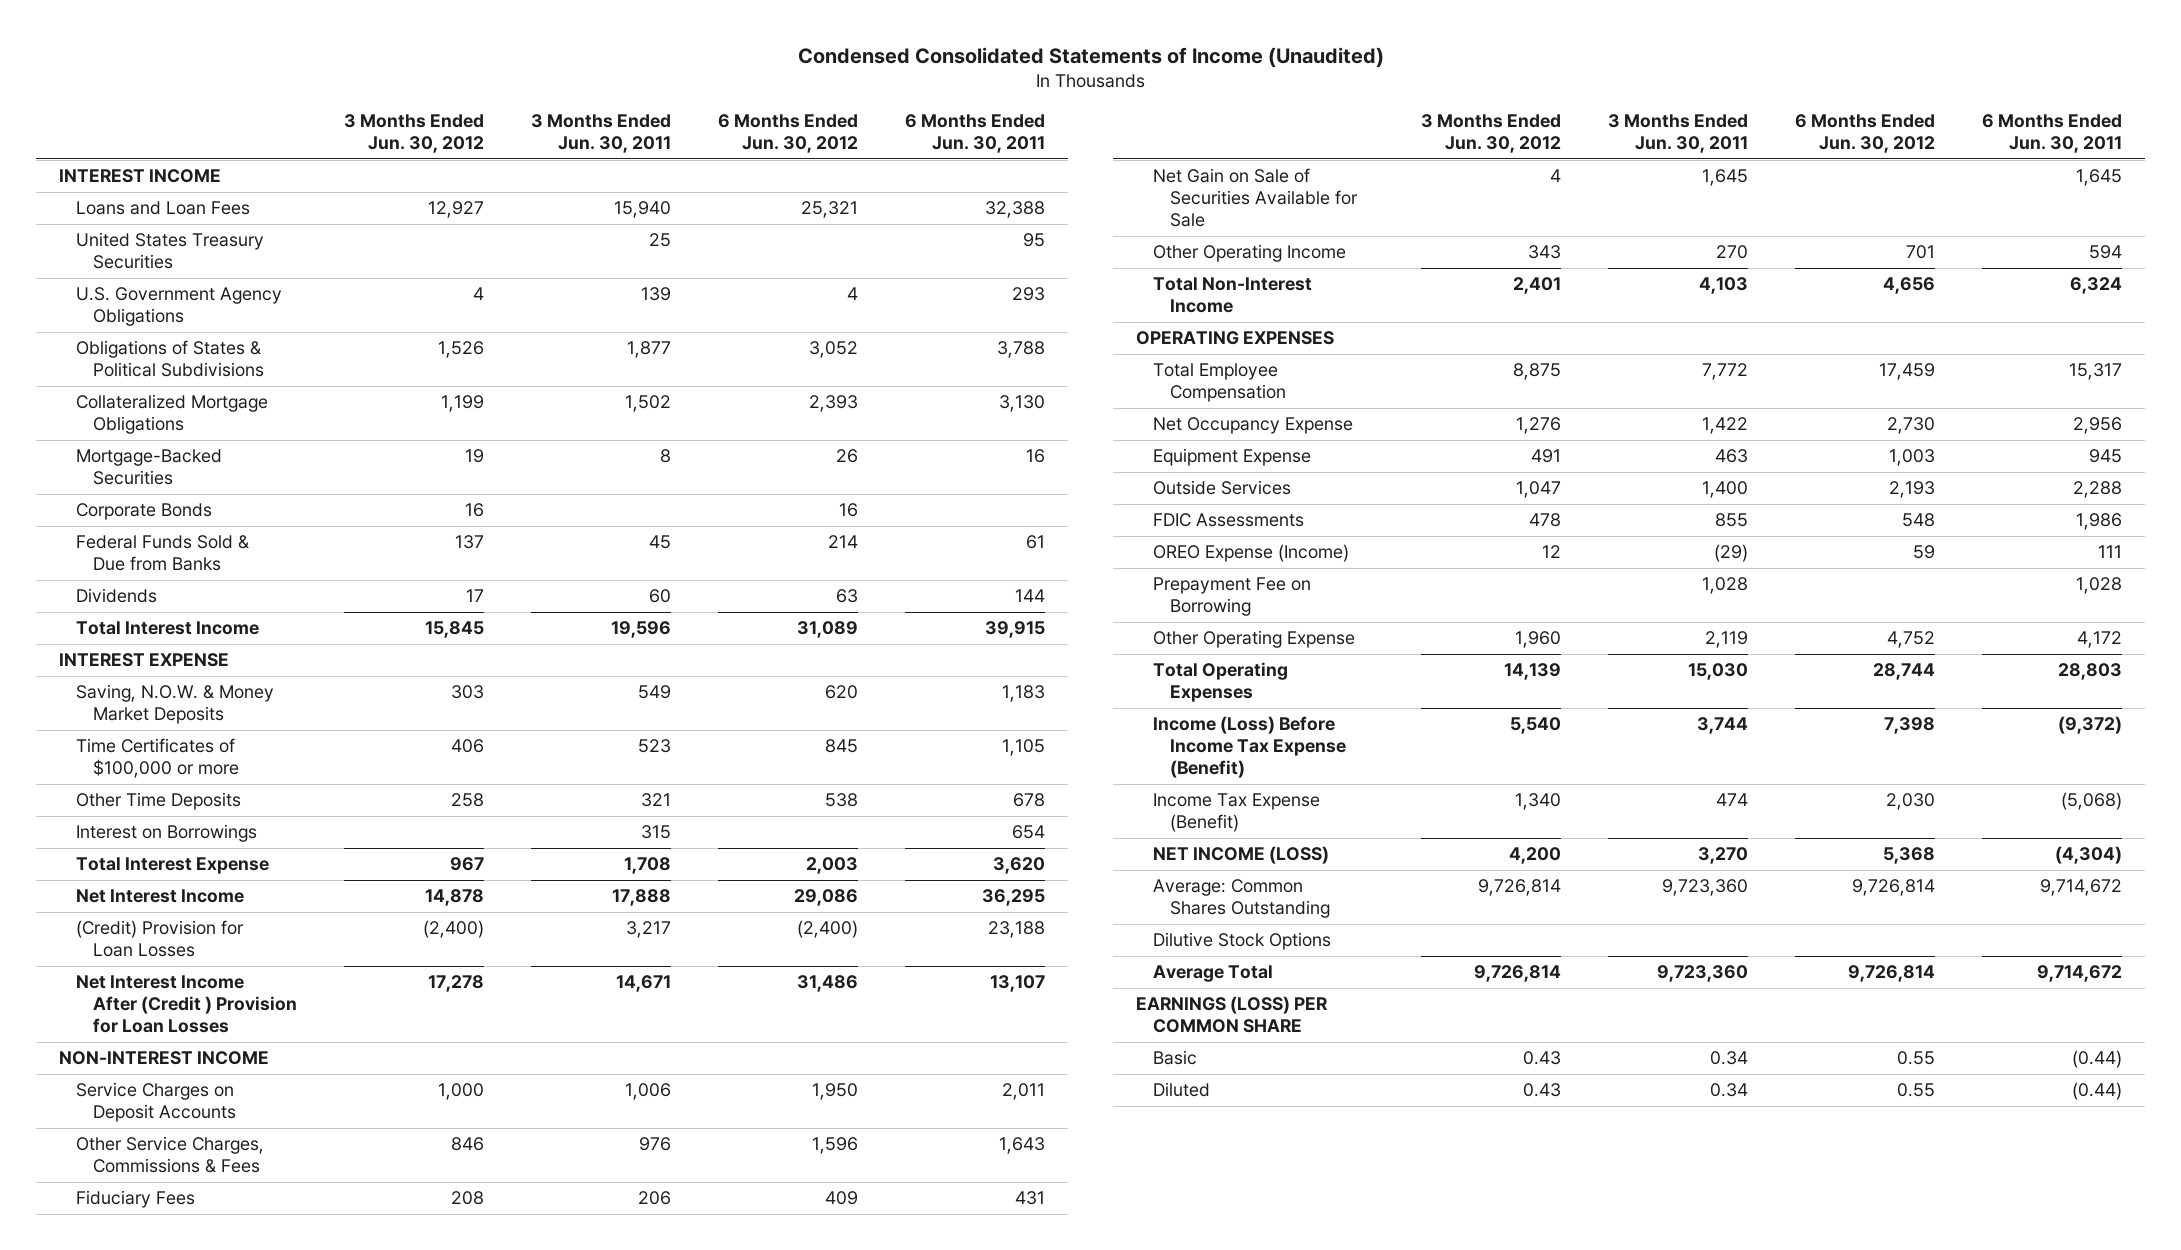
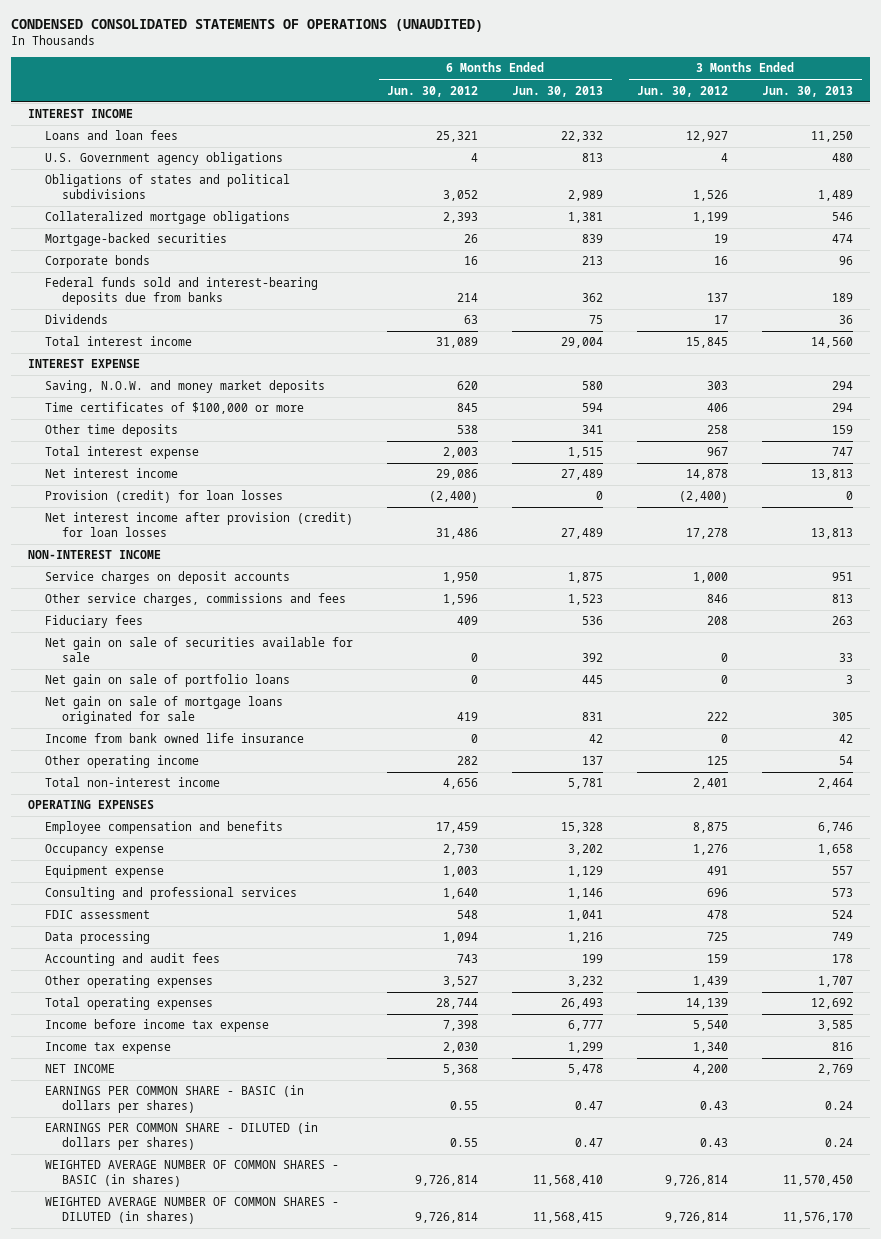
- Condensed Consolidated Statements of Income (Unaudited)
+ CONDENSED CONSOLIDATED STATEMENTS OF OPERATIONS (UNAUDITED)
- | 3 Months Ended Jun. 30, 2012 | 3 Months Ended Jun. 30, 2011 | 6 Months Ended Jun. 30, 2012 | 6 Months Ended Jun. 30, 2011
+ | 6 Months Ended Jun. 30, 2012 | 6 Months Ended Jun. 30, 2013 | 3 Months Ended Jun. 30, 2012 | 3 Months Ended Jun. 30, 2013
- Loans and Loan Fees | 12,927 | 15,940 | 25,321 | 32,388
- United States Treasury Securities | | 25 | | 95
- U.S. Government Agency Obligations | 4 | 139 | 4 | 293
- Obligations of States & Political Subdivisions | 1,526 | 1,877 | 3,052 | 3,788
- Collateralized Mortgage Obligations | 1,199 | 1,502 | 2,393 | 3,130
- Mortgage-Backed Securities | 19 | 8 | 26 | 16
- Corporate Bonds | 16 | | 16 |
- Federal Funds Sold & Due from Banks | 137 | 45 | 214 | 61
+ Loans and loan fees | 25,321 | 22,332 | 12,927 | 11,250
+ U.S. Government agency obligations | 4 | 813 | 4 | 480
+ Obligations of states and political subdivisions | 3,052 | 2,989 | 1,526 | 1,489
+ Collateralized mortgage obligations | 2,393 | 1,381 | 1,199 | 546
+ Mortgage-backed securities | 26 | 839 | 19 | 474
+ Corporate bonds | 16 | 213 | 16 | 96
+ Federal funds sold and interest-bearing deposits due from banks | 214 | 362 | 137 | 189
- Total Interest Income | 15,845 | 19,596 | 31,089 | 39,915
+ Total interest income | 31,089 | 29,004 | 15,845 | 14,560
- Saving, N.O.W. & Money Market Deposits | 303 | 549 | 620 | 1,183
- Time Certificates of $100,000 or more | 406 | 523 | 845 | 1,105
- Other Time Deposits | 258 | 321 | 538 | 678
- Interest on Borrowings | | 315 | | 654
- Total Interest Expense | 967 | 1,708 | 2,003 | 3,620
- Net Interest Income | 14,878 | 17,888 | 29,086 | 36,295
- (Credit) Provision for Loan Losses | (2,400) | 3,217 | (2,400) | 23,188
- Net Interest Income After (Credit ) Provision for Loan Losses | 17,278 | 14,671 | 31,486 | 13,107
+ Saving, N.O.W. and money market deposits | 620 | 580 | 303 | 294
+ Time certificates of $100,000 or more | 845 | 594 | 406 | 294
+ Other time deposits | 538 | 341 | 258 | 159
+ Total interest expense | 2,003 | 1,515 | 967 | 747
+ Net interest income | 29,086 | 27,489 | 14,878 | 13,813
+ Provision (credit) for loan losses | (2,400) | 0 | (2,400) | 0
+ Net interest income after provision (credit) for loan losses | 31,486 | 27,489 | 17,278 | 13,813
- Service Charges on Deposit Accounts | 1,000 | 1,006 | 1,950 | 2,011
- Other Service Charges, Commissions & Fees | 846 | 976 | 1,596 | 1,643
- Fiduciary Fees | 208 | 206 | 409 | 431
- Net Gain on Sale of Securities Available for Sale | 4 | 1,645 | | 1,645
- Other Operating Income | 343 | 270 | 701 | 594
- Total Non-Interest Income | 2,401 | 4,103 | 4,656 | 6,324
+ Service charges on deposit accounts | 1,950 | 1,875 | 1,000 | 951
+ Other service charges, commissions and fees | 1,596 | 1,523 | 846 | 813
+ Fiduciary fees | 409 | 536 | 208 | 263
+ Net gain on sale of securities available for sale | 0 | 392 | 0 | 33
+ Net gain on sale of portfolio loans | 0 | 445 | 0 | 3
+ Net gain on sale of mortgage loans originated for sale | 419 | 831 | 222 | 305
+ Income from bank owned life insurance | 0 | 42 | 0 | 42
+ Other operating income | 282 | 137 | 125 | 54
+ Total non-interest income | 4,656 | 5,781 | 2,401 | 2,464
- Total Employee Compensation | 8,875 | 7,772 | 17,459 | 15,317
- Net Occupancy Expense | 1,276 | 1,422 | 2,730 | 2,956
- Equipment Expense | 491 | 463 | 1,003 | 945
- Outside Services | 1,047 | 1,400 | 2,193 | 2,288
- FDIC Assessments | 478 | 855 | 548 | 1,986
- OREO Expense (Income) | 12 | (29) | 59 | 111
- Prepayment Fee on Borrowing | | 1,028 | | 1,028
- Other Operating Expense | 1,960 | 2,119 | 4,752 | 4,172
- Total Operating Expenses | 14,139 | 15,030 | 28,744 | 28,803
- Income (Loss) Before Income Tax Expense (Benefit) | 5,540 | 3,744 | 7,398 | (9,372)
- Income Tax Expense (Benefit) | 1,340 | 474 | 2,030 | (5,068)
- NET INCOME (LOSS) | 4,200 | 3,270 | 5,368 | (4,304)
- Average: Common Shares Outstanding | 9,726,814 | 9,723,360 | 9,726,814 | 9,714,672
- Dilutive Stock Options
- Average Total | 9,726,814 | 9,723,360 | 9,726,814 | 9,714,672
- EARNINGS (LOSS) PER COMMON SHARE
- Basic | 0.43 | 0.34 | 0.55 | (0.44)
- Diluted | 0.43 | 0.34 | 0.55 | (0.44)
+ Employee compensation and benefits | 17,459 | 15,328 | 8,875 | 6,746
+ Occupancy expense | 2,730 | 3,202 | 1,276 | 1,658
+ Equipment expense | 1,003 | 1,129 | 491 | 557
+ Consulting and professional services | 1,640 | 1,146 | 696 | 573
+ FDIC assessment | 548 | 1,041 | 478 | 524
+ Data processing | 1,094 | 1,216 | 725 | 749
+ Accounting and audit fees | 743 | 199 | 159 | 178
+ Other operating expenses | 3,527 | 3,232 | 1,439 | 1,707
+ Total operating expenses | 28,744 | 26,493 | 14,139 | 12,692
+ Income before income tax expense | 7,398 | 6,777 | 5,540 | 3,585
+ Income tax expense | 2,030 | 1,299 | 1,340 | 816
+ NET INCOME | 5,368 | 5,478 | 4,200 | 2,769
+ EARNINGS PER COMMON SHARE - BASIC (in dollars per shares) | 0.55 | 0.47 | 0.43 | 0.24
+ EARNINGS PER COMMON SHARE - DILUTED (in dollars per shares) | 0.55 | 0.47 | 0.43 | 0.24
+ WEIGHTED AVERAGE NUMBER OF COMMON SHARES - BASIC (in shares) | 9,726,814 | 11,568,410 | 9,726,814 | 11,570,450
+ WEIGHTED AVERAGE NUMBER OF COMMON SHARES - DILUTED (in shares) | 9,726,814 | 11,568,415 | 9,726,814 | 11,576,170

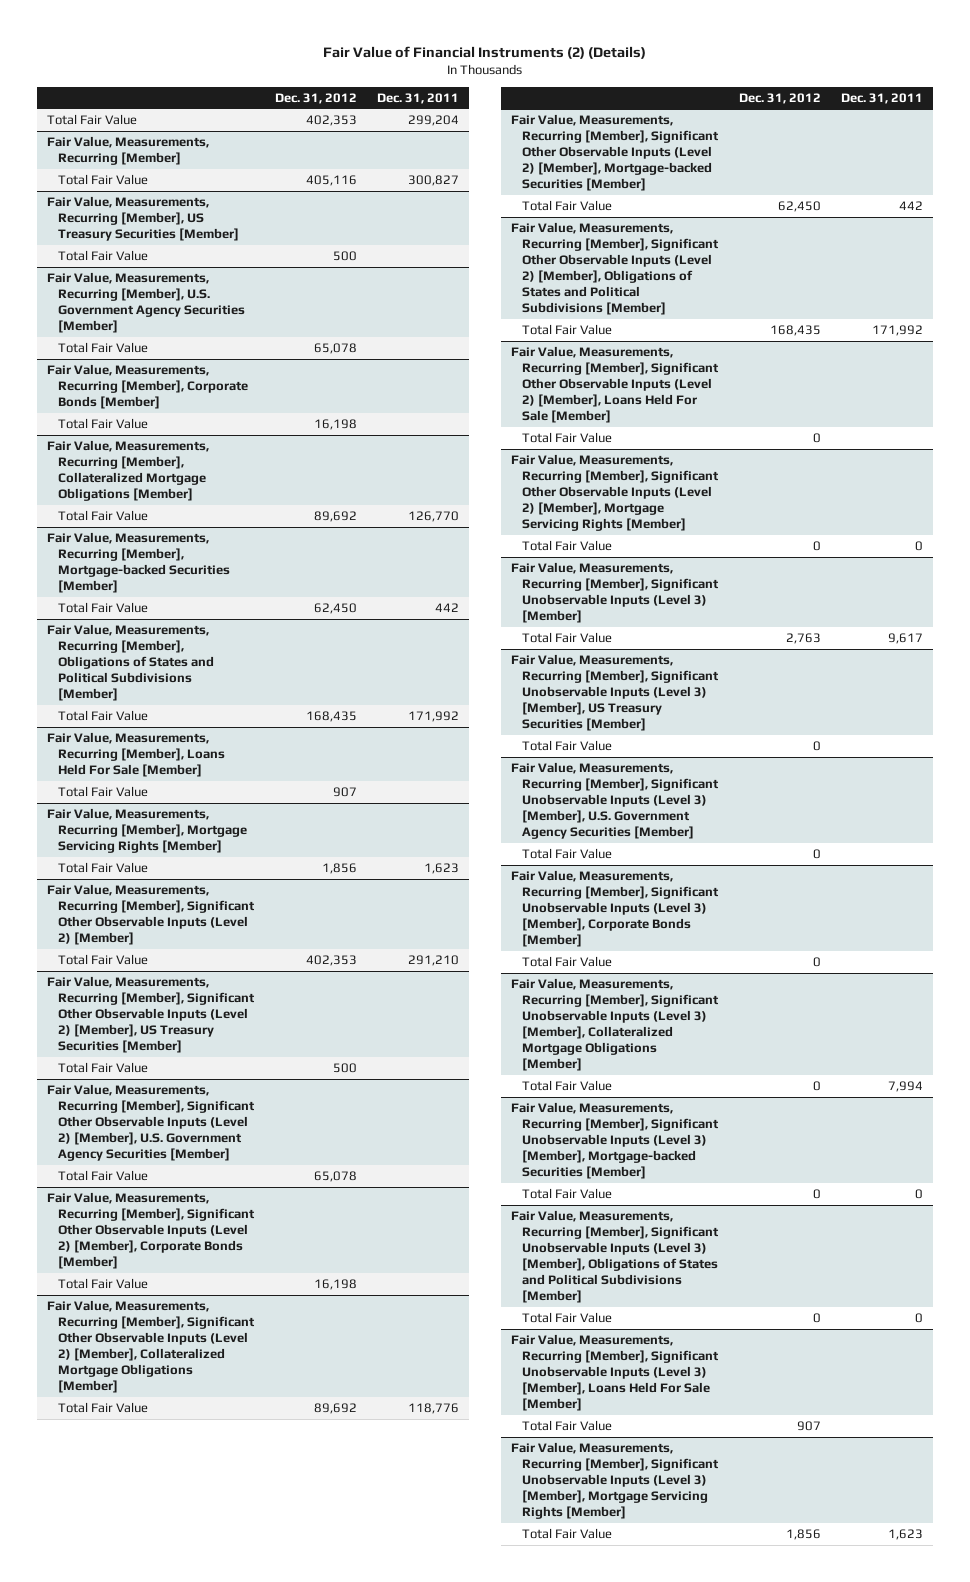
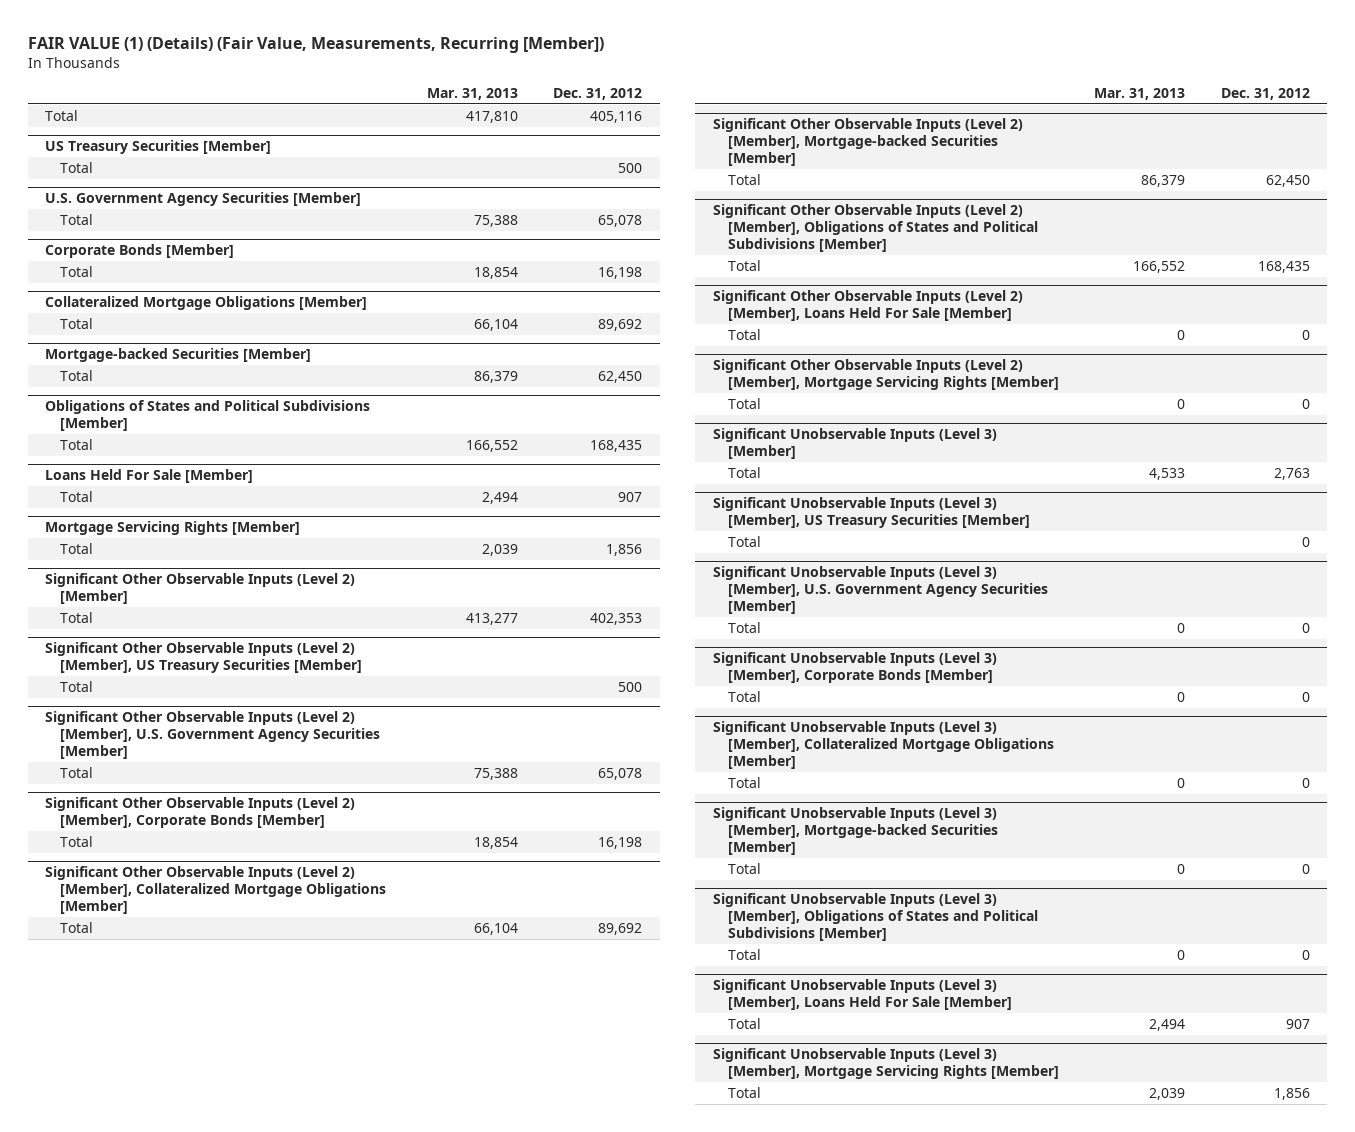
- Fair Value of Financial Instruments (2) (Details)
+ FAIR VALUE (1) (Details) (Fair Value, Measurements, Recurring [Member])
- | Dec. 31, 2012 | Dec. 31, 2011
+ | Mar. 31, 2013 | Dec. 31, 2012
- Total Fair Value | 402,353 | 299,204
- Fair Value, Measurements, Recurring [Member]
- Total Fair Value | 405,116 | 300,827
- Fair Value, Measurements, Recurring [Member], US Treasury Securities [Member]
- Total Fair Value | 500 |
- Fair Value, Measurements, Recurring [Member], U.S. Government Agency Securities [Member]
- Total Fair Value | 65,078 |
- Fair Value, Measurements, Recurring [Member], Corporate Bonds [Member]
- Total Fair Value | 16,198 |
- Fair Value, Measurements, Recurring [Member], Collateralized Mortgage Obligations [Member]
- Total Fair Value | 89,692 | 126,770
- Fair Value, Measurements, Recurring [Member], Mortgage-backed Securities [Member]
- Total Fair Value | 62,450 | 442
- Fair Value, Measurements, Recurring [Member], Obligations of States and Political Subdivisions [Member]
- Total Fair Value | 168,435 | 171,992
- Fair Value, Measurements, Recurring [Member], Loans Held For Sale [Member]
- Total Fair Value | 907 |
- Fair Value, Measurements, Recurring [Member], Mortgage Servicing Rights [Member]
- Total Fair Value | 1,856 | 1,623
- Fair Value, Measurements, Recurring [Member], Significant Other Observable Inputs (Level 2) [Member]
- Total Fair Value | 402,353 | 291,210
- Fair Value, Measurements, Recurring [Member], Significant Other Observable Inputs (Level 2) [Member], US Treasury Securities [Member]
- Total Fair Value | 500 |
- Fair Value, Measurements, Recurring [Member], Significant Other Observable Inputs (Level 2) [Member], U.S. Government Agency Securities [Member]
- Total Fair Value | 65,078 |
- Fair Value, Measurements, Recurring [Member], Significant Other Observable Inputs (Level 2) [Member], Corporate Bonds [Member]
- Total Fair Value | 16,198 |
- Fair Value, Measurements, Recurring [Member], Significant Other Observable Inputs (Level 2) [Member], Collateralized Mortgage Obligations [Member]
- Total Fair Value | 89,692 | 118,776
- Fair Value, Measurements, Recurring [Member], Significant Other Observable Inputs (Level 2) [Member], Mortgage-backed Securities [Member]
- Total Fair Value | 62,450 | 442
- Fair Value, Measurements, Recurring [Member], Significant Other Observable Inputs (Level 2) [Member], Obligations of States and Political Subdivisions [Member]
- Total Fair Value | 168,435 | 171,992
- Fair Value, Measurements, Recurring [Member], Significant Other Observable Inputs (Level 2) [Member], Loans Held For Sale [Member]
- Total Fair Value | 0 |
- Fair Value, Measurements, Recurring [Member], Significant Other Observable Inputs (Level 2) [Member], Mortgage Servicing Rights [Member]
- Total Fair Value | 0 | 0
- Fair Value, Measurements, Recurring [Member], Significant Unobservable Inputs (Level 3) [Member]
- Total Fair Value | 2,763 | 9,617
- Fair Value, Measurements, Recurring [Member], Significant Unobservable Inputs (Level 3) [Member], US Treasury Securities [Member]
- Total Fair Value | 0 |
- Fair Value, Measurements, Recurring [Member], Significant Unobservable Inputs (Level 3) [Member], U.S. Government Agency Securities [Member]
- Total Fair Value | 0 |
- Fair Value, Measurements, Recurring [Member], Significant Unobservable Inputs (Level 3) [Member], Corporate Bonds [Member]
- Total Fair Value | 0 |
- Fair Value, Measurements, Recurring [Member], Significant Unobservable Inputs (Level 3) [Member], Collateralized Mortgage Obligations [Member]
- Total Fair Value | 0 | 7,994
- Fair Value, Measurements, Recurring [Member], Significant Unobservable Inputs (Level 3) [Member], Mortgage-backed Securities [Member]
- Total Fair Value | 0 | 0
- Fair Value, Measurements, Recurring [Member], Significant Unobservable Inputs (Level 3) [Member], Obligations of States and Political Subdivisions [Member]
- Total Fair Value | 0 | 0
- Fair Value, Measurements, Recurring [Member], Significant Unobservable Inputs (Level 3) [Member], Loans Held For Sale [Member]
- Total Fair Value | 907 |
- Fair Value, Measurements, Recurring [Member], Significant Unobservable Inputs (Level 3) [Member], Mortgage Servicing Rights [Member]
- Total Fair Value | 1,856 | 1,623
+ Total | 417,810 | 405,116
+ US Treasury Securities [Member]
+ Total | | 500
+ U.S. Government Agency Securities [Member]
+ Total | 75,388 | 65,078
+ Corporate Bonds [Member]
+ Total | 18,854 | 16,198
+ Collateralized Mortgage Obligations [Member]
+ Total | 66,104 | 89,692
+ Mortgage-backed Securities [Member]
+ Total | 86,379 | 62,450
+ Obligations of States and Political Subdivisions [Member]
+ Total | 166,552 | 168,435
+ Loans Held For Sale [Member]
+ Total | 2,494 | 907
+ Mortgage Servicing Rights [Member]
+ Total | 2,039 | 1,856
+ Significant Other Observable Inputs (Level 2) [Member]
+ Total | 413,277 | 402,353
+ Significant Other Observable Inputs (Level 2) [Member], US Treasury Securities [Member]
+ Total | | 500
+ Significant Other Observable Inputs (Level 2) [Member], U.S. Government Agency Securities [Member]
+ Total | 75,388 | 65,078
+ Significant Other Observable Inputs (Level 2) [Member], Corporate Bonds [Member]
+ Total | 18,854 | 16,198
+ Significant Other Observable Inputs (Level 2) [Member], Collateralized Mortgage Obligations [Member]
+ Total | 66,104 | 89,692
+ Significant Other Observable Inputs (Level 2) [Member], Mortgage-backed Securities [Member]
+ Total | 86,379 | 62,450
+ Significant Other Observable Inputs (Level 2) [Member], Obligations of States and Political Subdivisions [Member]
+ Total | 166,552 | 168,435
+ Significant Other Observable Inputs (Level 2) [Member], Loans Held For Sale [Member]
+ Total | 0 | 0
+ Significant Other Observable Inputs (Level 2) [Member], Mortgage Servicing Rights [Member]
+ Total | 0 | 0
+ Significant Unobservable Inputs (Level 3) [Member]
+ Total | 4,533 | 2,763
+ Significant Unobservable Inputs (Level 3) [Member], US Treasury Securities [Member]
+ Total | | 0
+ Significant Unobservable Inputs (Level 3) [Member], U.S. Government Agency Securities [Member]
+ Total | 0 | 0
+ Significant Unobservable Inputs (Level 3) [Member], Corporate Bonds [Member]
+ Total | 0 | 0
+ Significant Unobservable Inputs (Level 3) [Member], Collateralized Mortgage Obligations [Member]
+ Total | 0 | 0
+ Significant Unobservable Inputs (Level 3) [Member], Mortgage-backed Securities [Member]
+ Total | 0 | 0
+ Significant Unobservable Inputs (Level 3) [Member], Obligations of States and Political Subdivisions [Member]
+ Total | 0 | 0
+ Significant Unobservable Inputs (Level 3) [Member], Loans Held For Sale [Member]
+ Total | 2,494 | 907
+ Significant Unobservable Inputs (Level 3) [Member], Mortgage Servicing Rights [Member]
+ Total | 2,039 | 1,856

